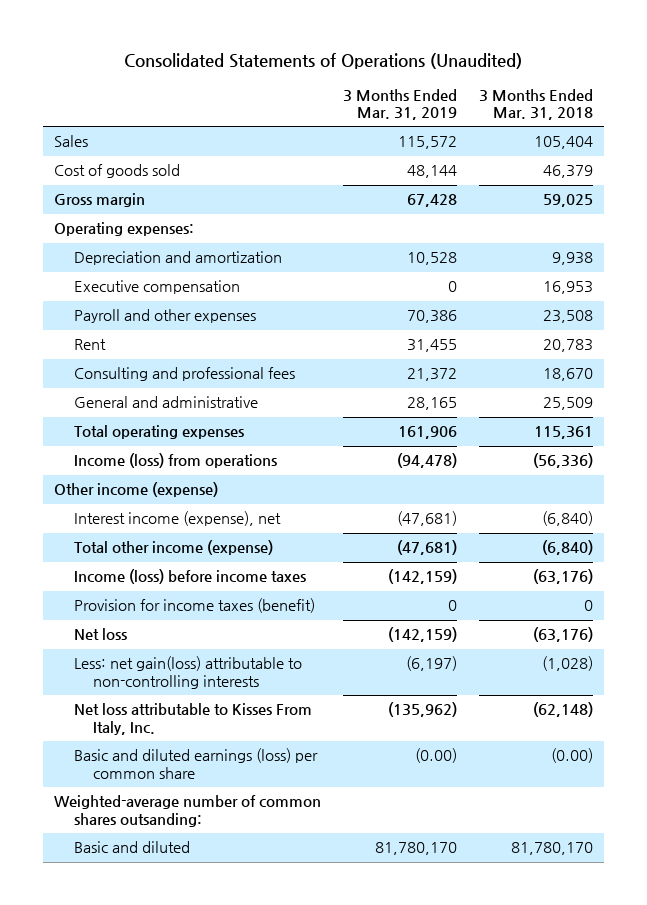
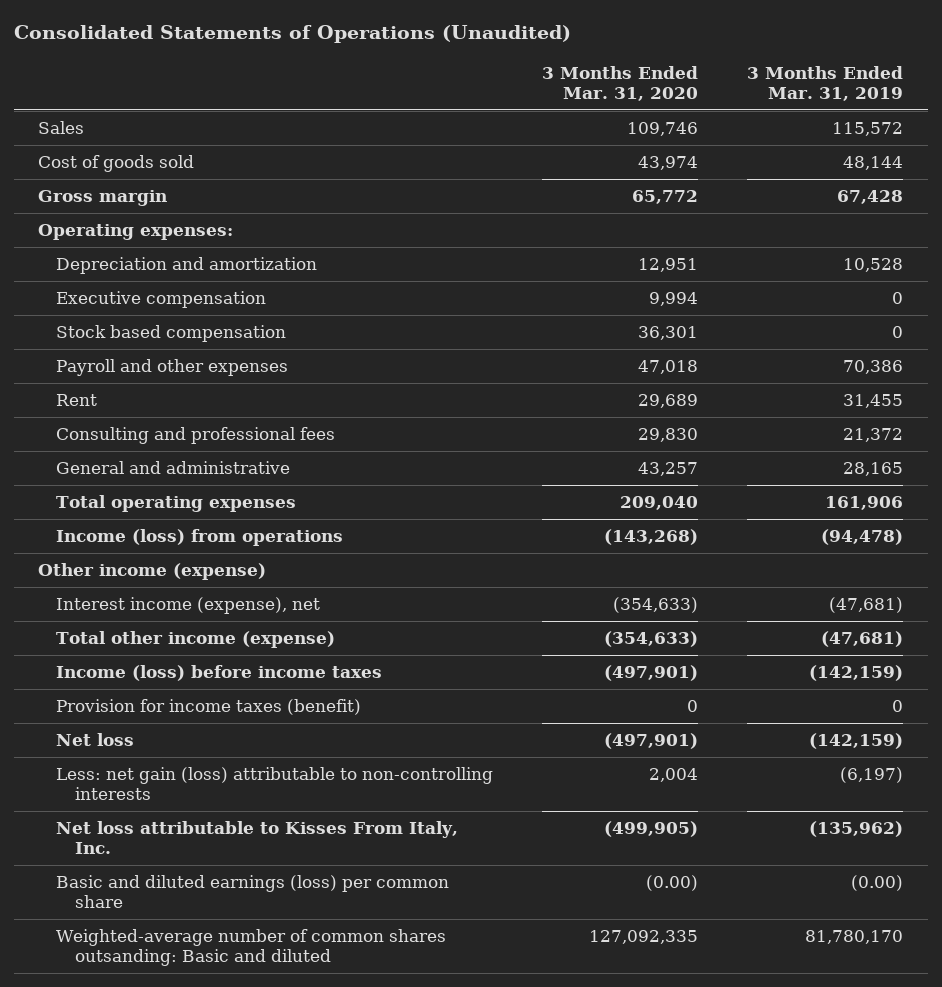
- | 3 Months Ended Mar. 31, 2019 | 3 Months Ended Mar. 31, 2018
+ | 3 Months Ended Mar. 31, 2020 | 3 Months Ended Mar. 31, 2019
+ Stock based compensation | 36,301 | 0
- Less: net gain(loss) attributable to non-controlling interests | (6,197) | (1,028)
+ Less: net gain (loss) attributable to non-controlling interests | 2,004 | (6,197)
- Weighted-average number of common shares outsanding:
- Basic and diluted | 81,780,170 | 81,780,170
+ Weighted-average number of common shares outsanding: Basic and diluted | 127,092,335 | 81,780,170

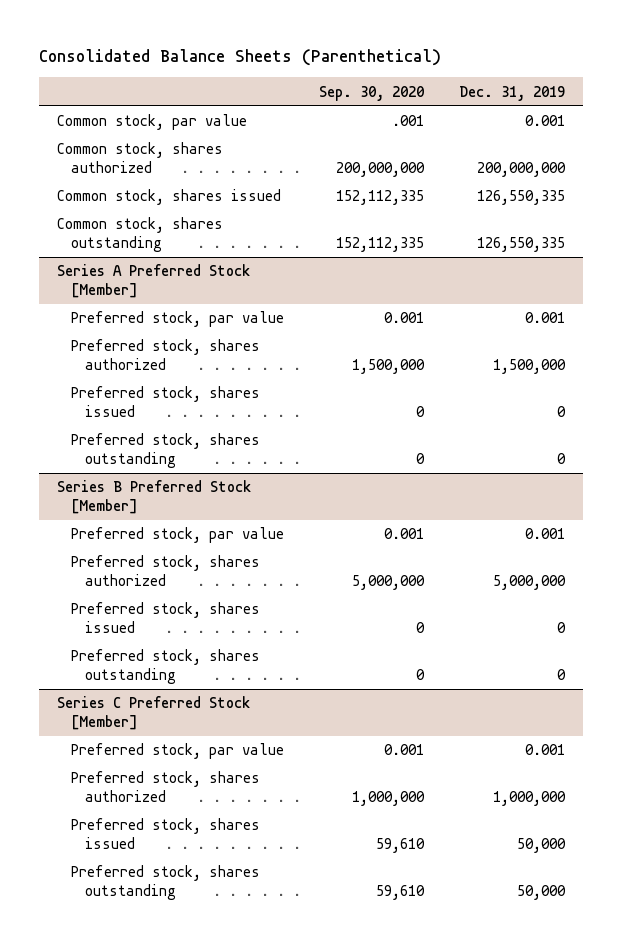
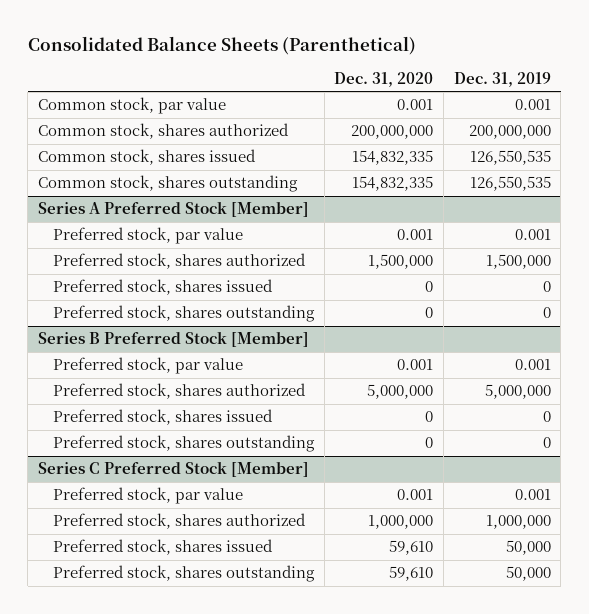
- | Sep. 30, 2020 | Dec. 31, 2019
+ | Dec. 31, 2020 | Dec. 31, 2019
- Common stock, shares issued | 152,112,335 | 126,550,335
- Common stock, shares outstanding | 152,112,335 | 126,550,335
+ Common stock, shares issued | 154,832,335 | 126,550,535
+ Common stock, shares outstanding | 154,832,335 | 126,550,535

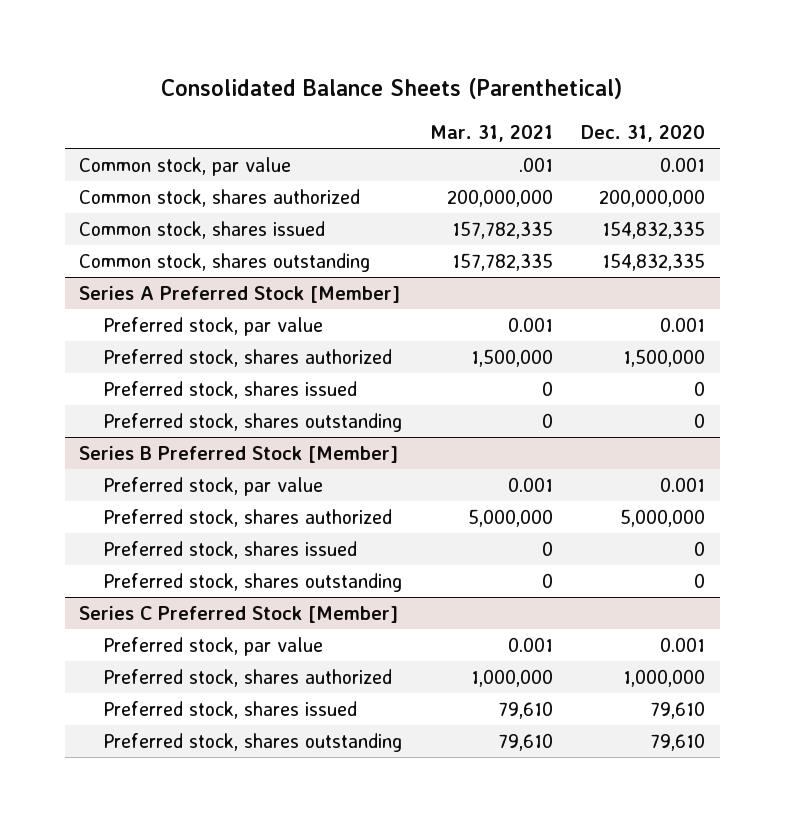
- | Dec. 31, 2020 | Dec. 31, 2019
+ | Mar. 31, 2021 | Dec. 31, 2020
@ Series C Preferred Stock [Member]
- Preferred stock, shares issued | 59,610 | 50,000
- Preferred stock, shares outstanding | 59,610 | 50,000
+ Preferred stock, shares issued | 79,610 | 79,610
+ Preferred stock, shares outstanding | 79,610 | 79,610

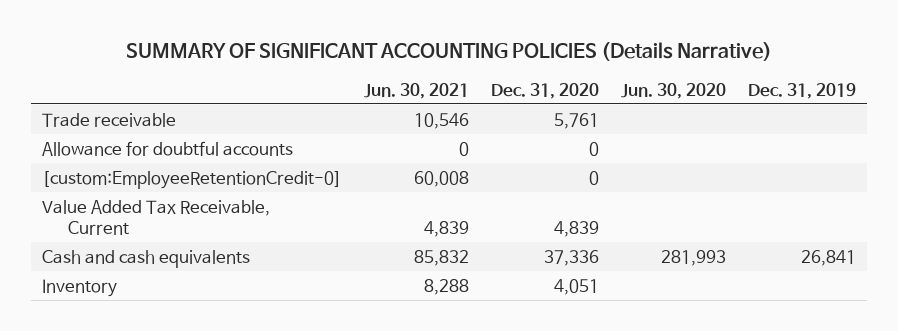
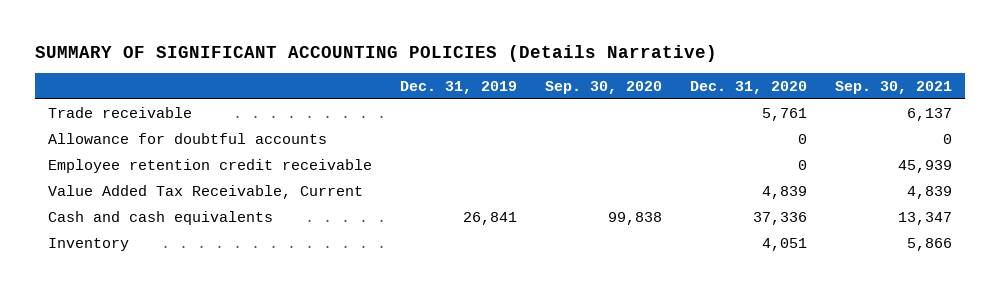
- | Jun. 30, 2021 | Dec. 31, 2020 | Jun. 30, 2020 | Dec. 31, 2019
+ | Dec. 31, 2019 | Sep. 30, 2020 | Dec. 31, 2020 | Sep. 30, 2021
- [custom:EmployeeRetentionCredit-0] | 60,008 | 0 | |
+ Employee retention credit receivable | | | 0 | 45,939

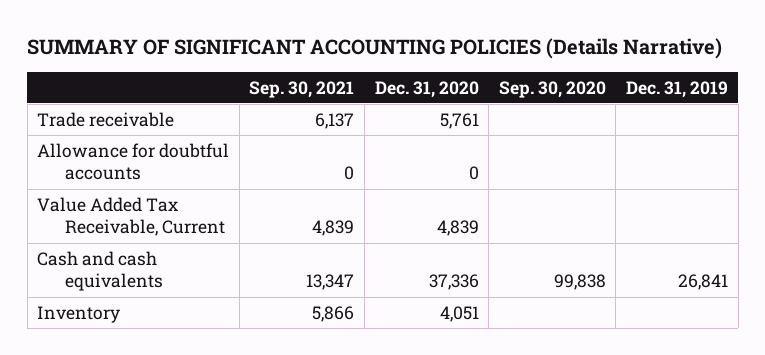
- | Dec. 31, 2019 | Sep. 30, 2020 | Dec. 31, 2020 | Sep. 30, 2021
+ | Sep. 30, 2021 | Dec. 31, 2020 | Sep. 30, 2020 | Dec. 31, 2019
- Employee retention credit receivable | | | 0 | 45,939

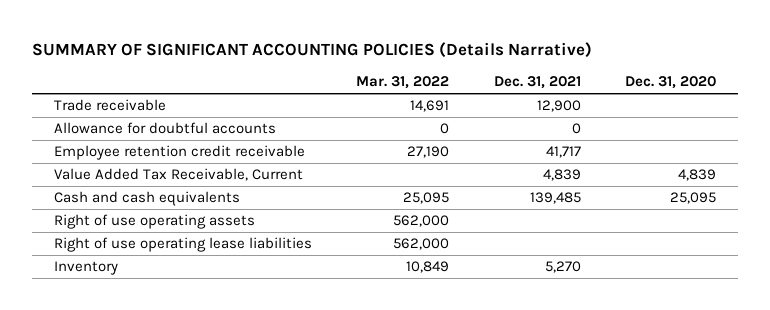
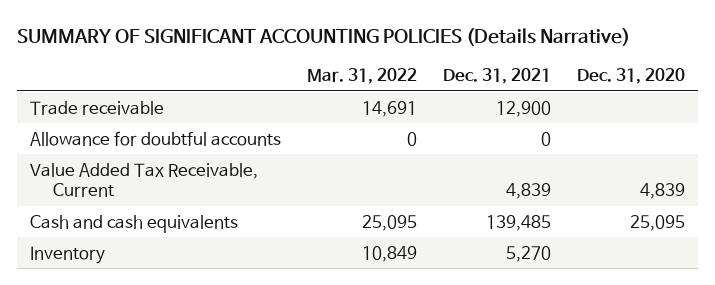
- Employee retention credit receivable | 27,190 | 41,717 |
- Right of use operating assets | 562,000 | |
- Right of use operating lease liabilities | 562,000 | |

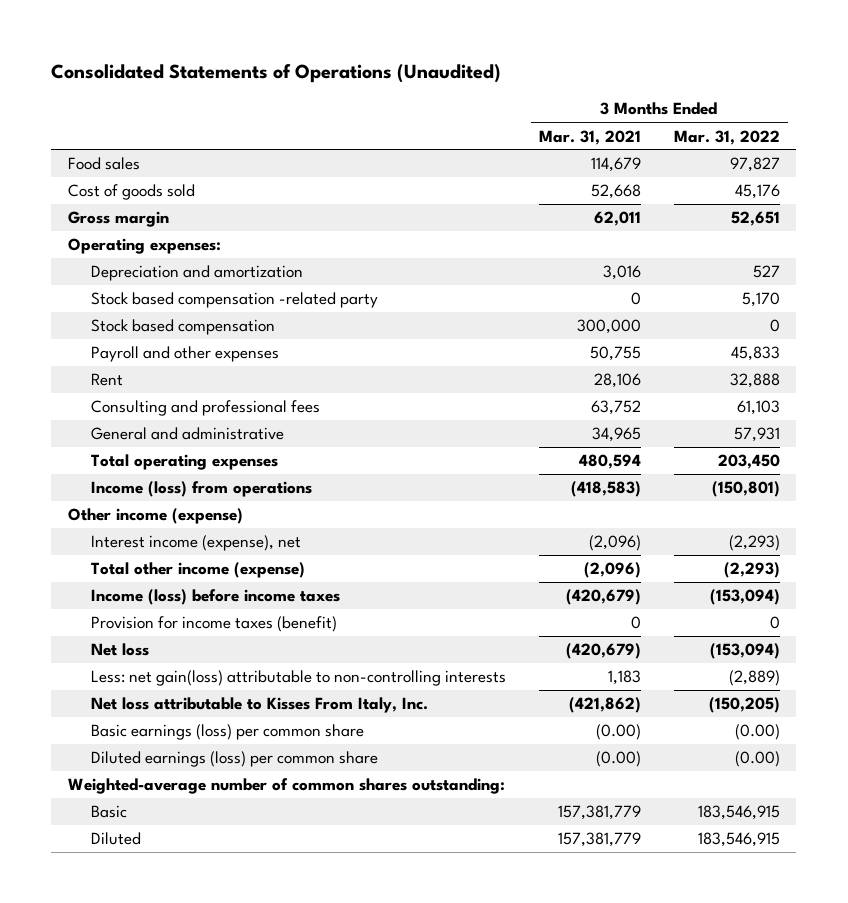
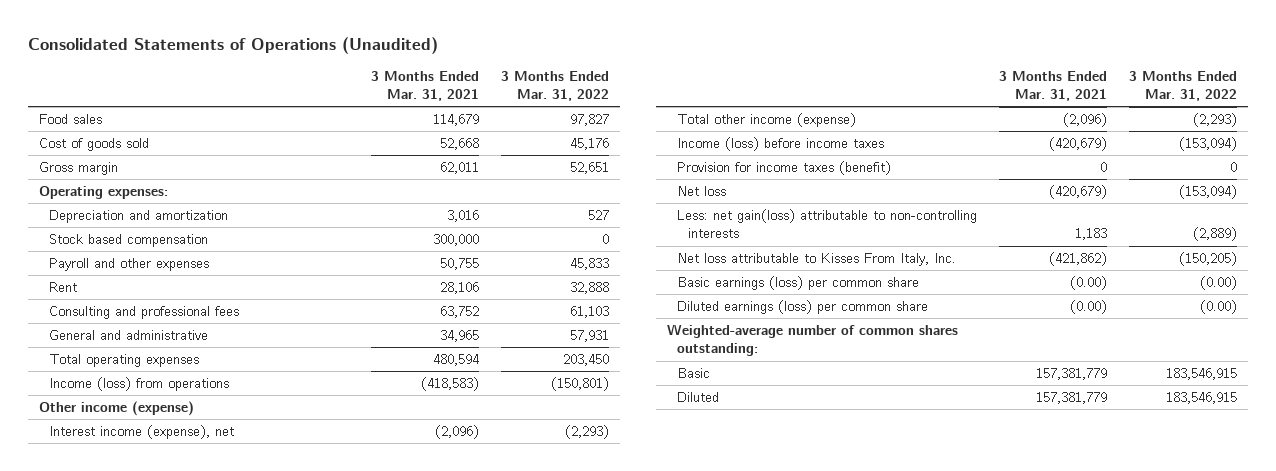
- Stock based compensation -related party | 0 | 5,170

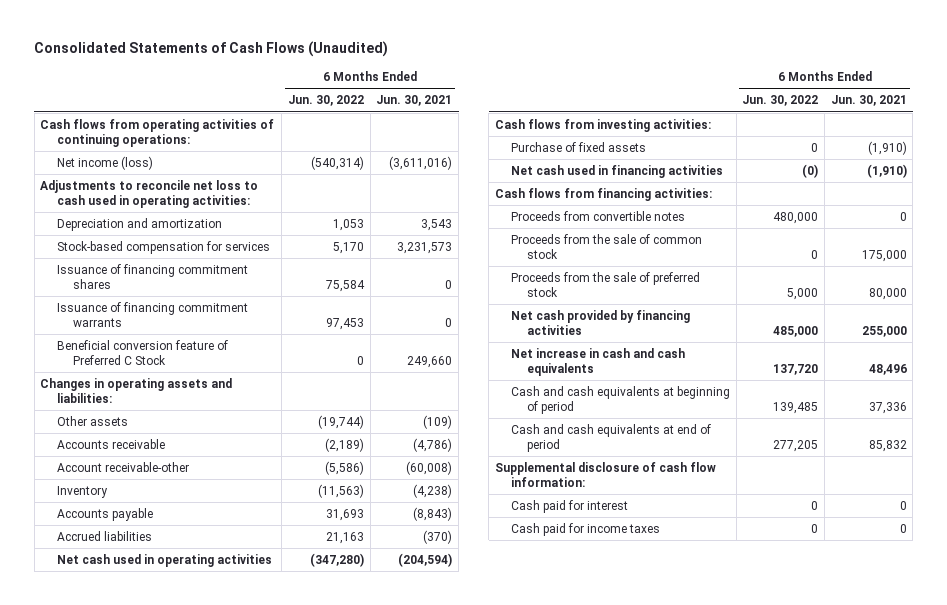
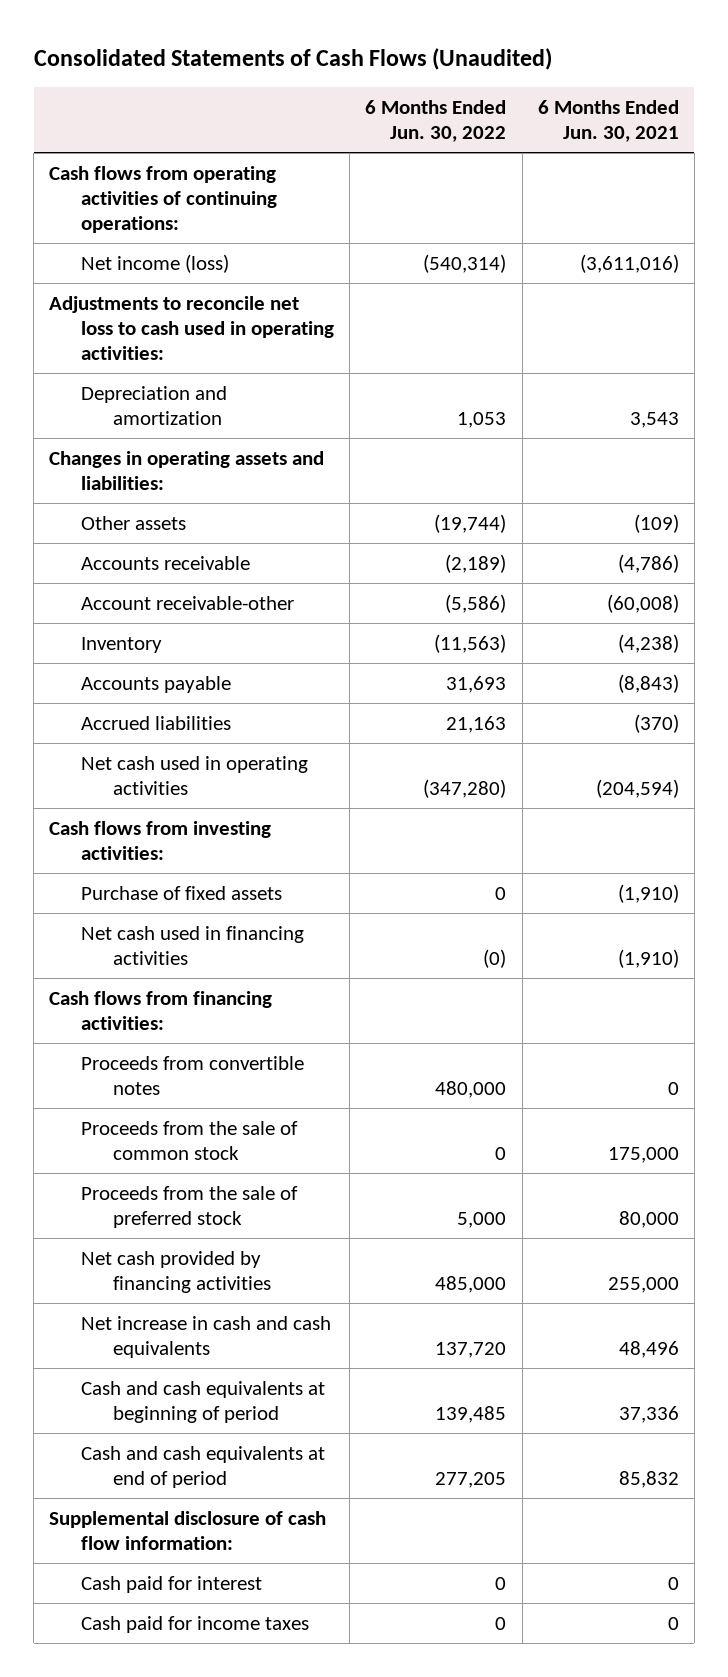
- Stock-based compensation for services | 5,170 | 3,231,573
- Issuance of financing commitment shares | 75,584 | 0
- Issuance of financing commitment warrants | 97,453 | 0
- Beneficial conversion feature of Preferred C Stock | 0 | 249,660

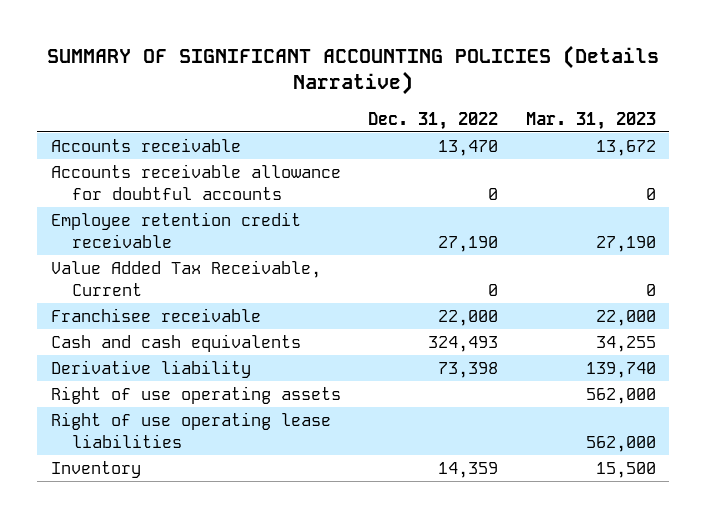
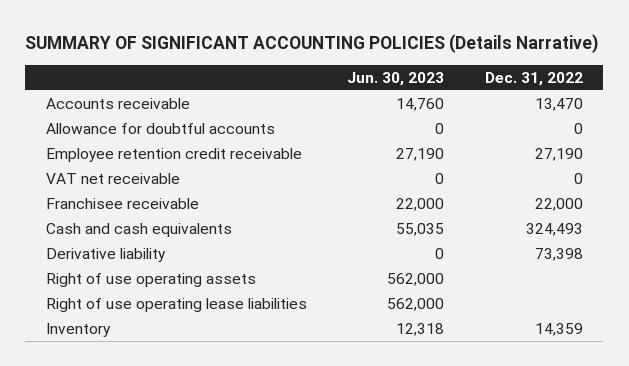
- | Dec. 31, 2022 | Mar. 31, 2023
+ | Jun. 30, 2023 | Dec. 31, 2022
- Accounts receivable allowance for doubtful accounts | 0 | 0
+ Allowance for doubtful accounts | 0 | 0
- Value Added Tax Receivable, Current | 0 | 0
+ VAT net receivable | 0 | 0

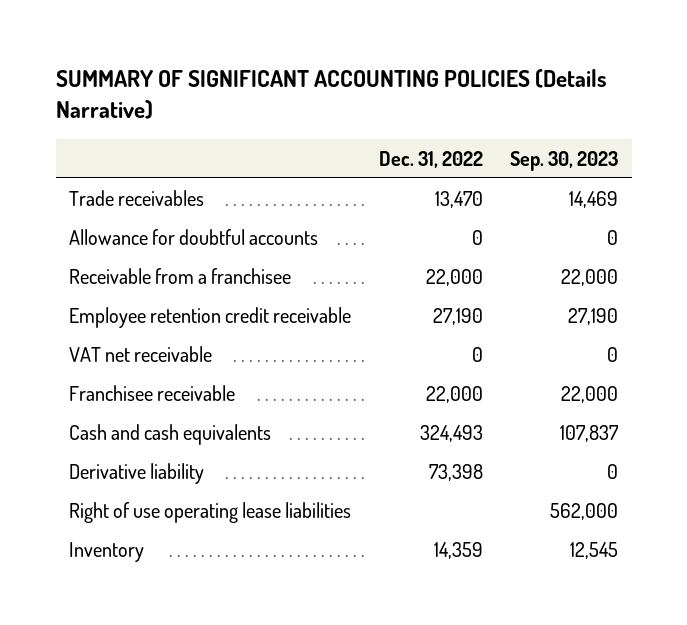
- | Jun. 30, 2023 | Dec. 31, 2022
+ | Dec. 31, 2022 | Sep. 30, 2023
- Accounts receivable | 14,760 | 13,470
+ Trade receivables | 13,470 | 14,469
+ Receivable from a franchisee | 22,000 | 22,000
- Right of use operating assets | 562,000 |

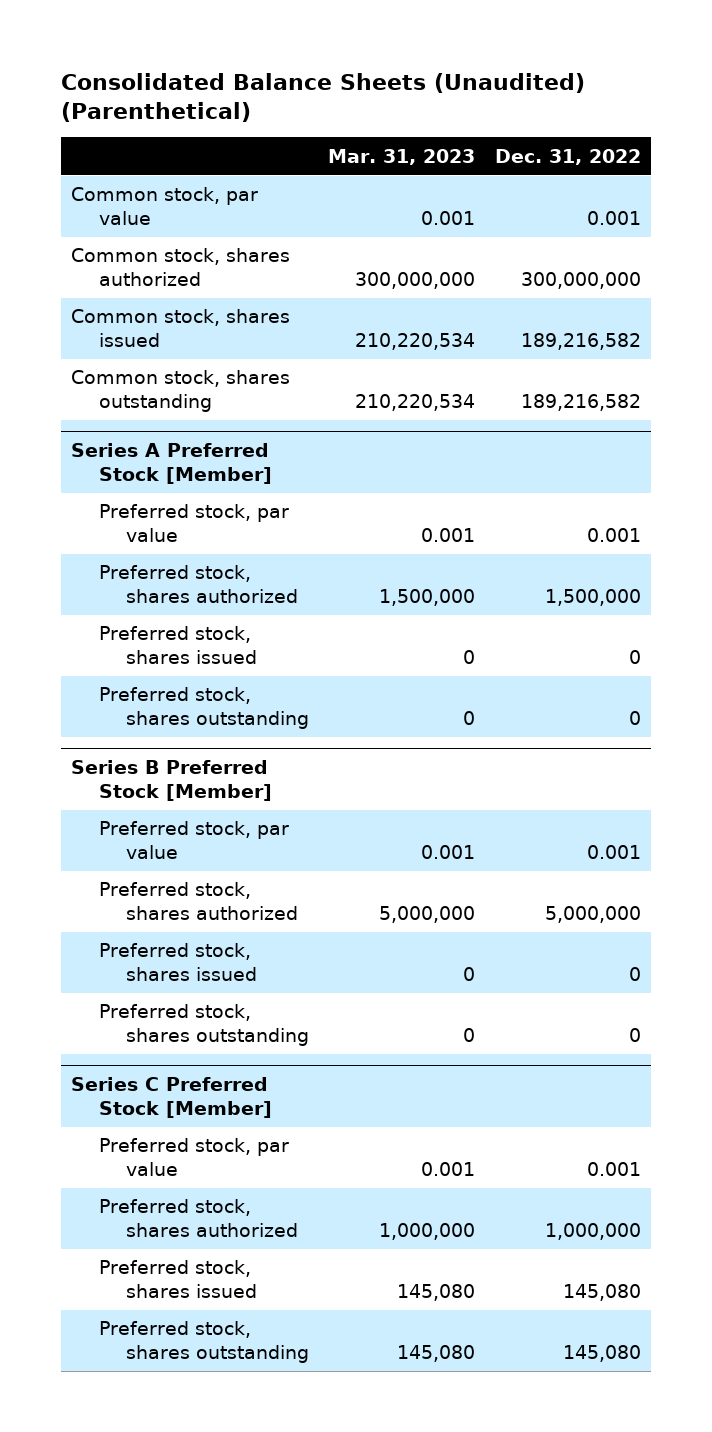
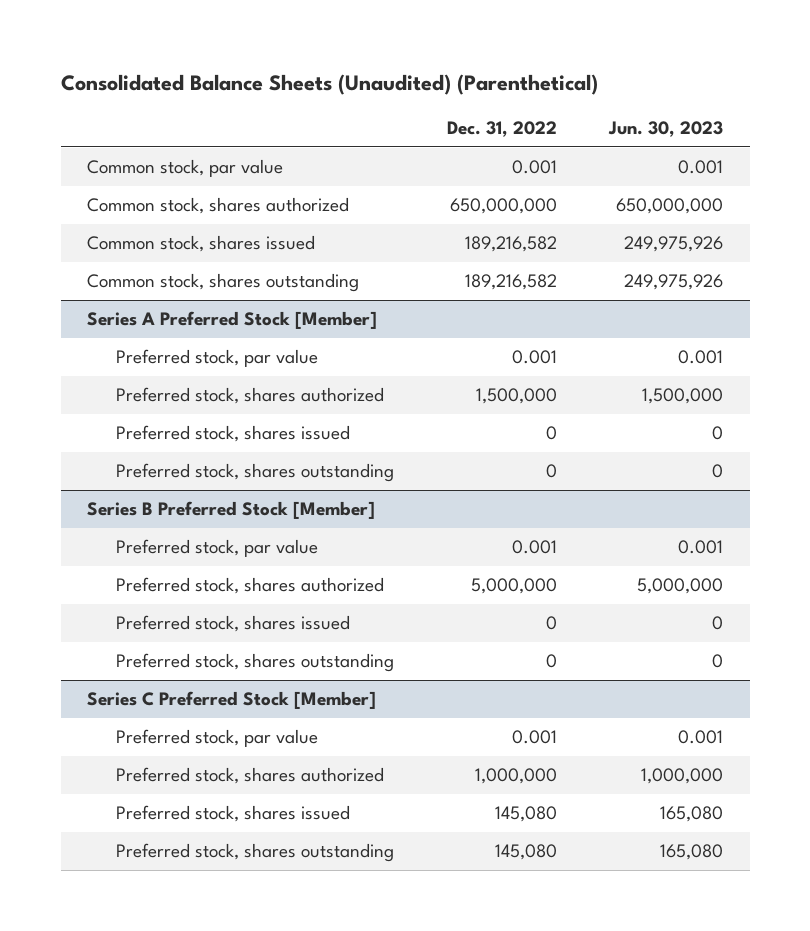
- | Mar. 31, 2023 | Dec. 31, 2022
+ | Dec. 31, 2022 | Jun. 30, 2023
- Common stock, shares authorized | 300,000,000 | 300,000,000
+ Common stock, shares authorized | 650,000,000 | 650,000,000

